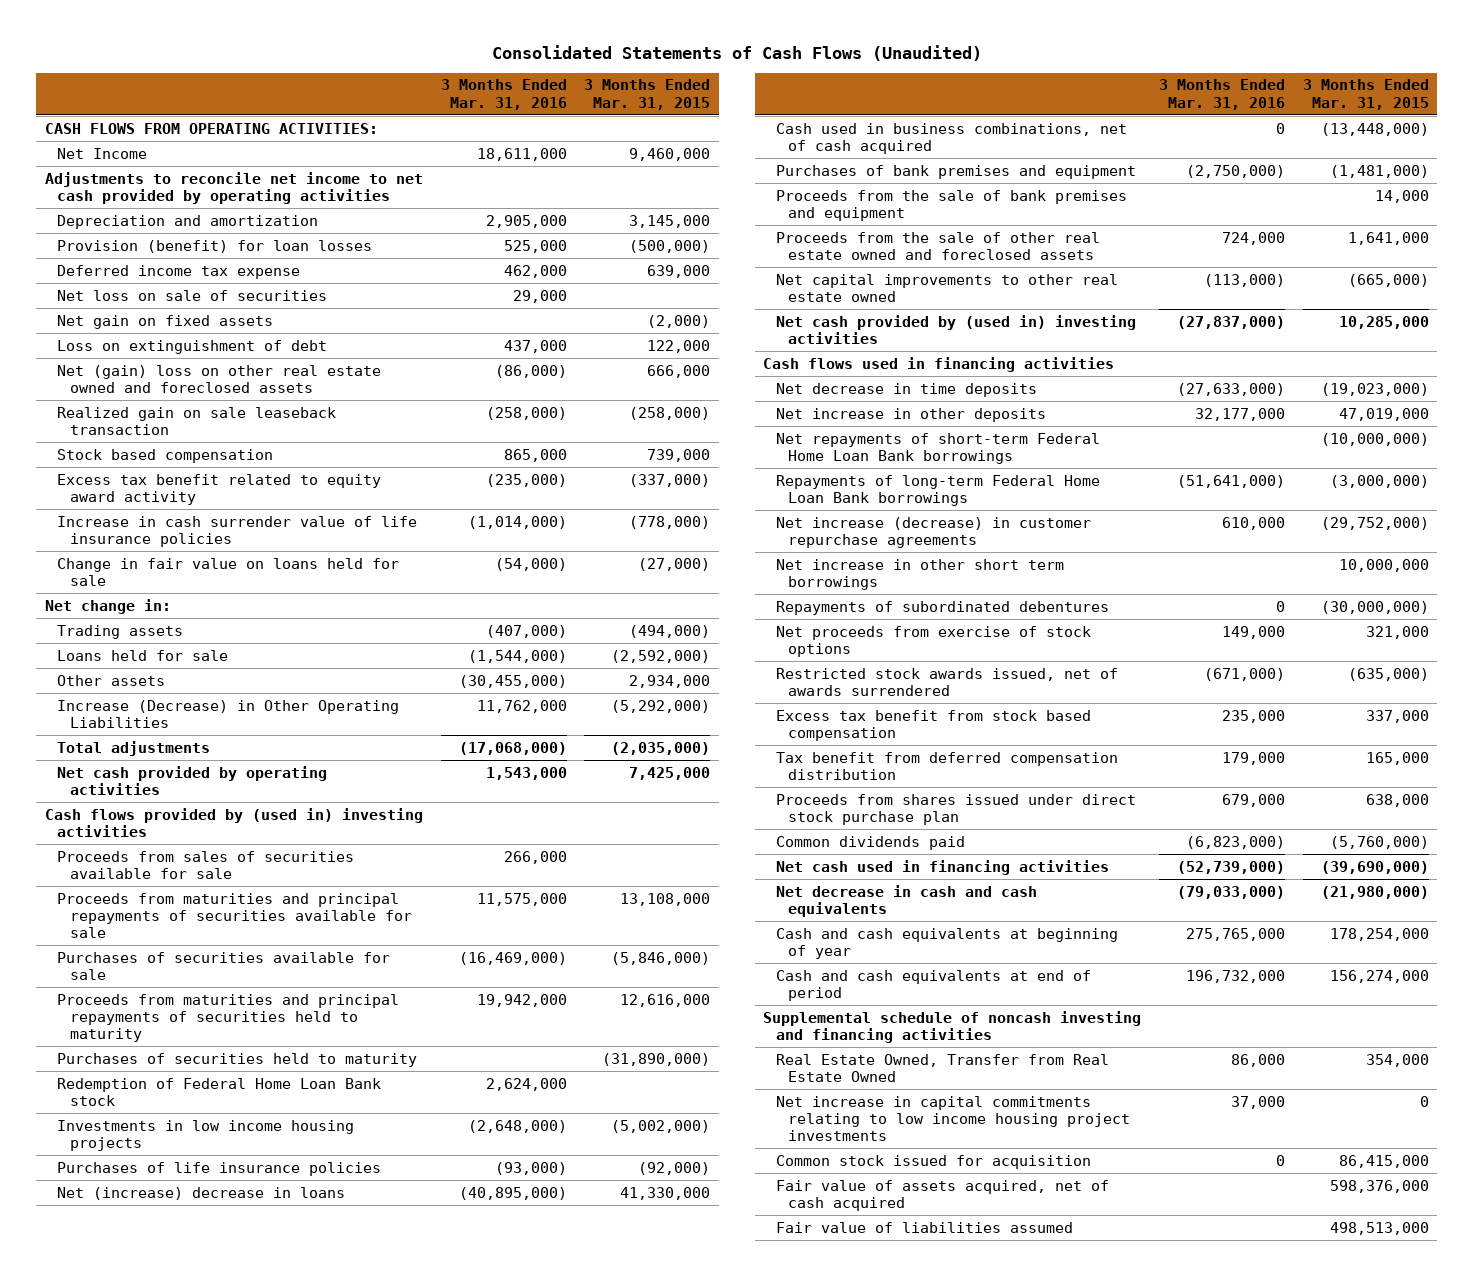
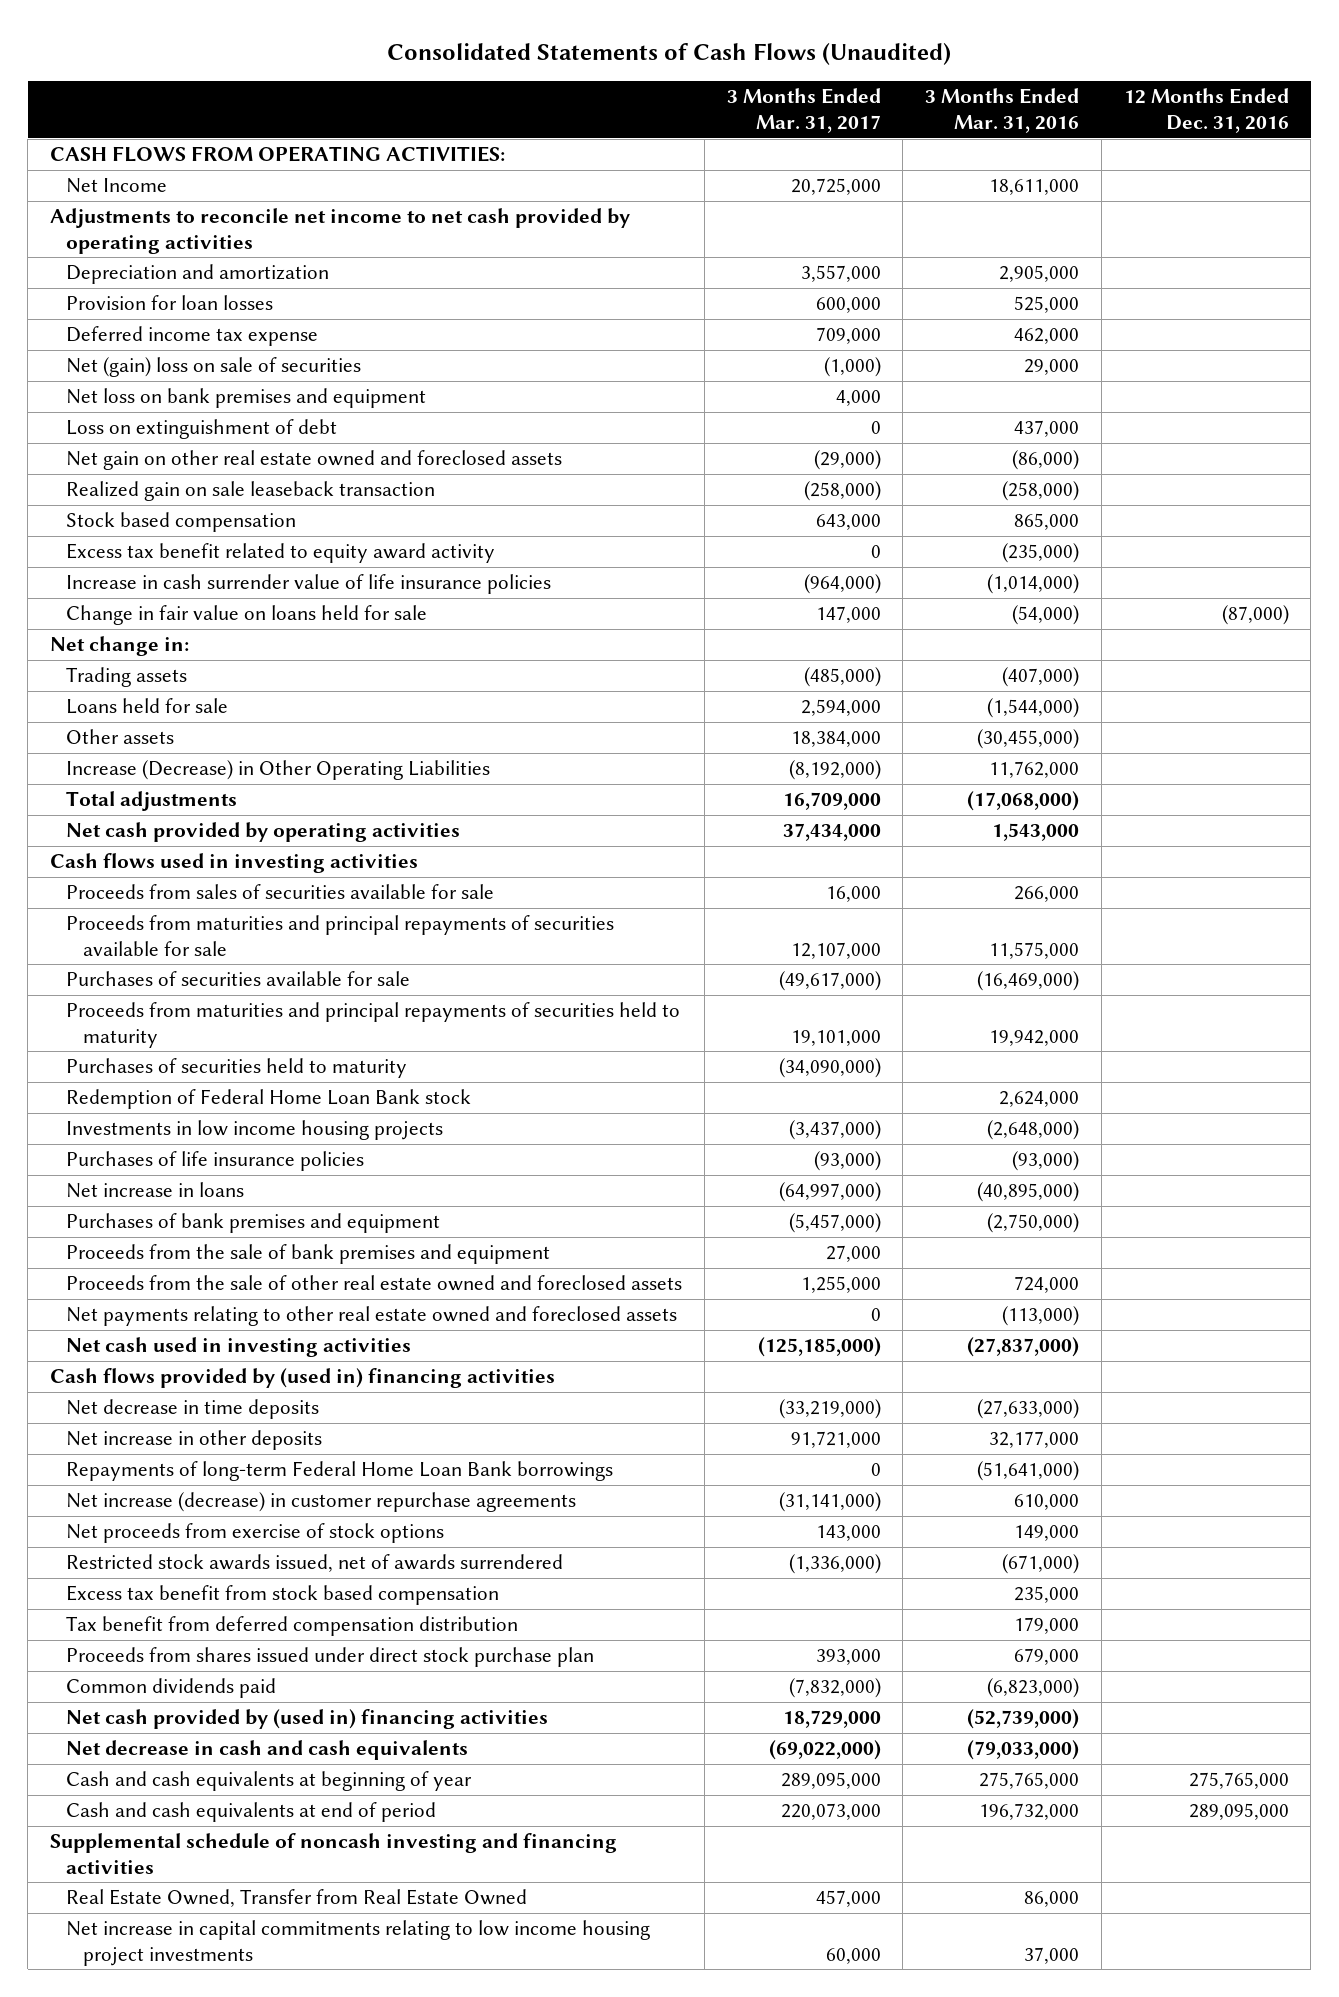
- | 3 Months Ended Mar. 31, 2016 | 3 Months Ended Mar. 31, 2015
+ | 3 Months Ended Mar. 31, 2017 | 3 Months Ended Mar. 31, 2016 | 12 Months Ended Dec. 31, 2016
- Provision (benefit) for loan losses | 525,000 | (500,000)
+ Provision for loan losses | 600,000 | 525,000 |
- Net loss on sale of securities | 29,000 |
- Net gain on fixed assets | | (2,000)
+ Net (gain) loss on sale of securities | (1,000) | 29,000 |
+ Net loss on bank premises and equipment | 4,000 | |
- Net (gain) loss on other real estate owned and foreclosed assets | (86,000) | 666,000
+ Net gain on other real estate owned and foreclosed assets | (29,000) | (86,000) |
- Cash flows provided by (used in) investing activities
+ Cash flows used in investing activities
- Net (increase) decrease in loans | (40,895,000) | 41,330,000
- Cash used in business combinations, net of cash acquired | 0 | (13,448,000)
+ Net increase in loans | (64,997,000) | (40,895,000) |
- Net capital improvements to other real estate owned | (113,000) | (665,000)
- Net cash provided by (used in) investing activities | (27,837,000) | 10,285,000
- Cash flows used in financing activities
+ Net payments relating to other real estate owned and foreclosed assets | 0 | (113,000) |
+ Net cash used in investing activities | (125,185,000) | (27,837,000) |
+ Cash flows provided by (used in) financing activities
- Net repayments of short-term Federal Home Loan Bank borrowings | | (10,000,000)
- Net increase in other short term borrowings | | 10,000,000
- Repayments of subordinated debentures | 0 | (30,000,000)
- Net cash used in financing activities | (52,739,000) | (39,690,000)
+ Net cash provided by (used in) financing activities | 18,729,000 | (52,739,000) |
- Common stock issued for acquisition | 0 | 86,415,000
- Fair value of assets acquired, net of cash acquired | | 598,376,000
- Fair value of liabilities assumed | | 498,513,000

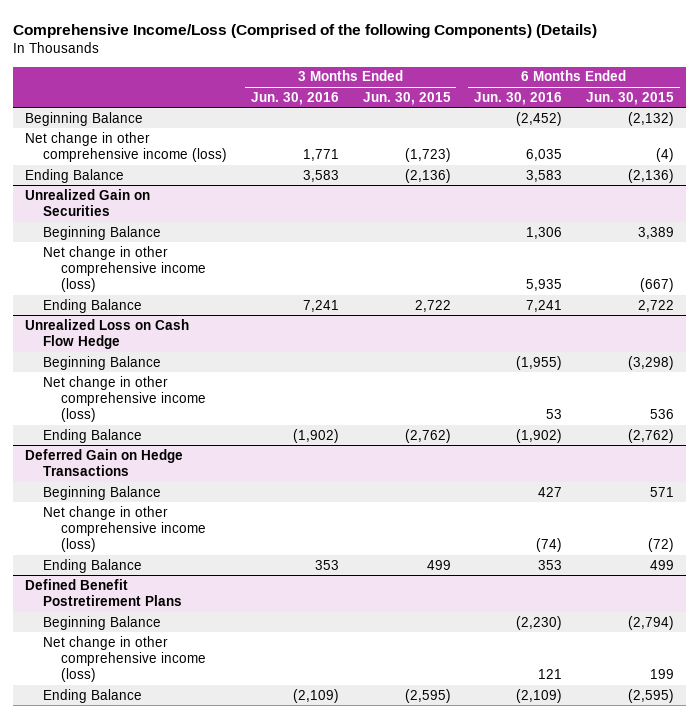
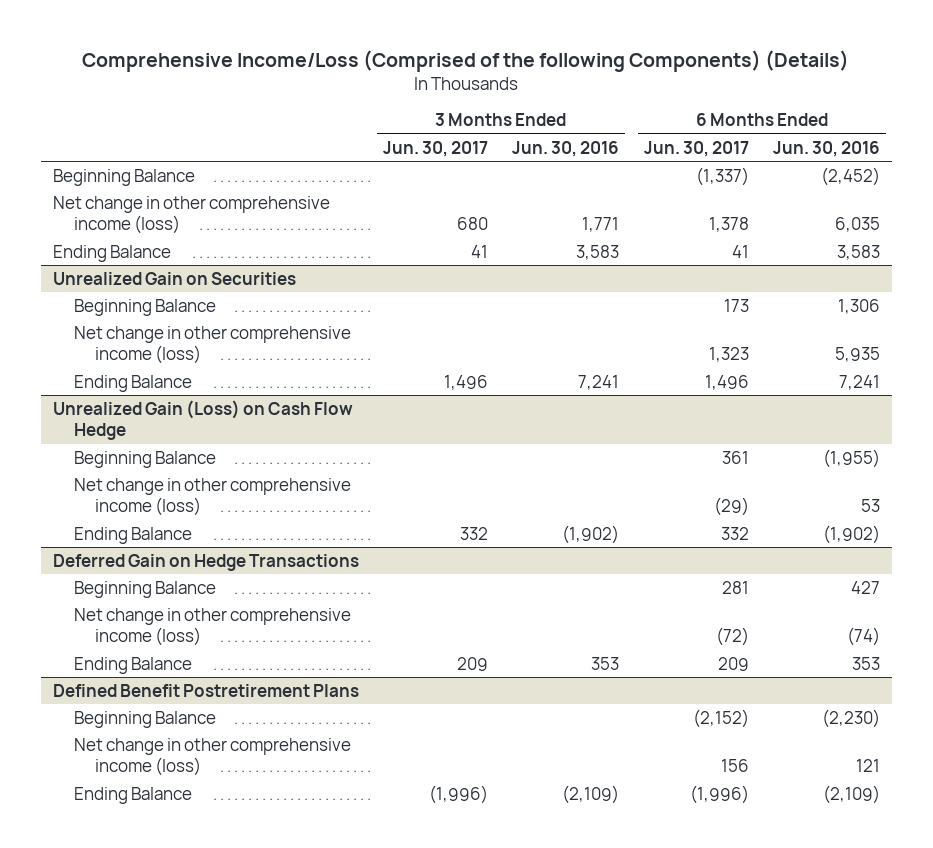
- | 3 Months Ended Jun. 30, 2016 | 3 Months Ended Jun. 30, 2015 | 6 Months Ended Jun. 30, 2016 | 6 Months Ended Jun. 30, 2015
+ | 3 Months Ended Jun. 30, 2017 | 3 Months Ended Jun. 30, 2016 | 6 Months Ended Jun. 30, 2017 | 6 Months Ended Jun. 30, 2016
- Unrealized Loss on Cash Flow Hedge
+ Unrealized Gain (Loss) on Cash Flow Hedge

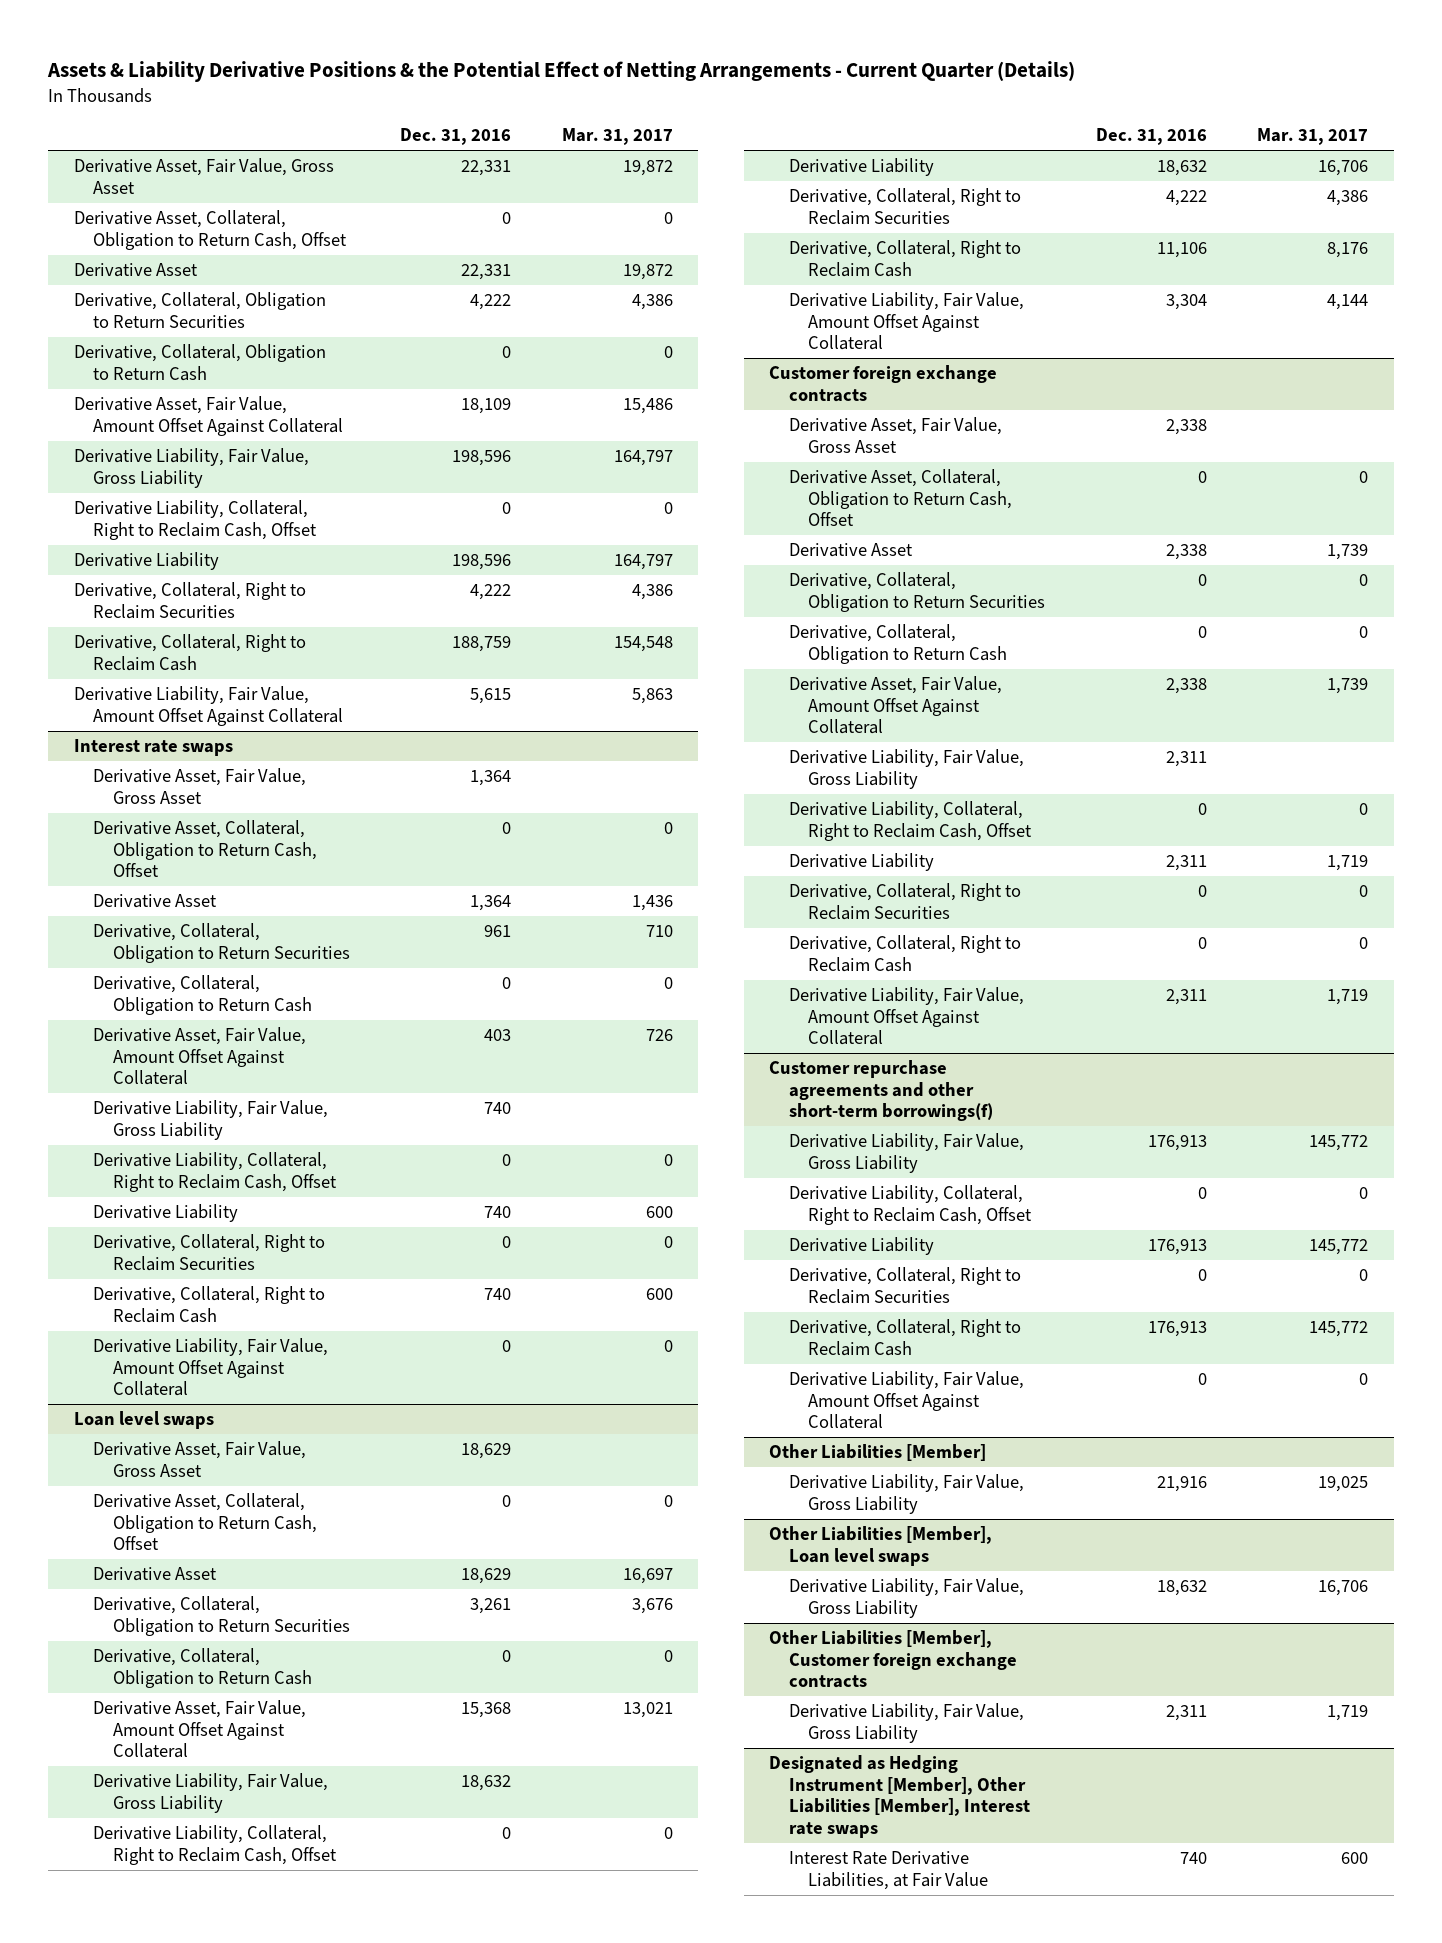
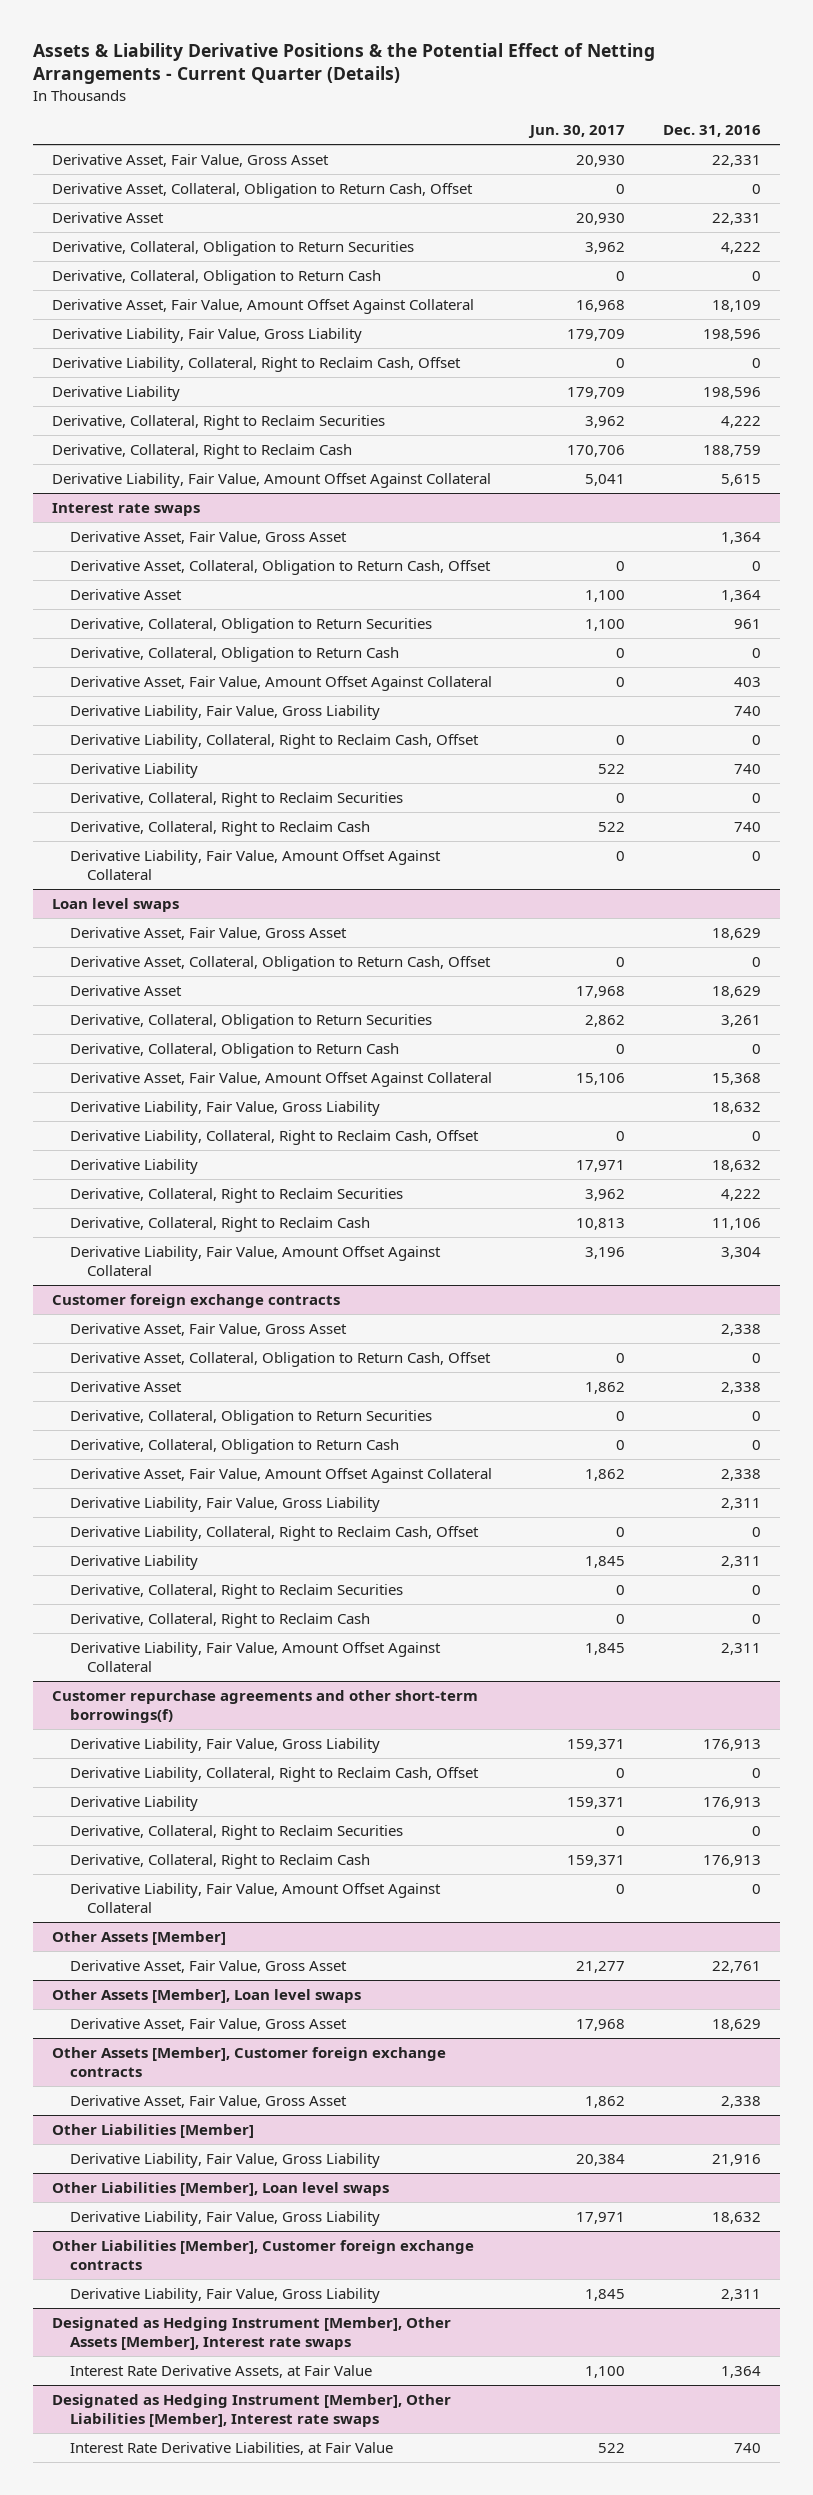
- | Dec. 31, 2016 | Mar. 31, 2017
+ | Jun. 30, 2017 | Dec. 31, 2016
+ Other Assets [Member]
+ Derivative Asset, Fair Value, Gross Asset | 21,277 | 22,761
+ Other Assets [Member], Loan level swaps
+ Derivative Asset, Fair Value, Gross Asset | 17,968 | 18,629
+ Other Assets [Member], Customer foreign exchange contracts
+ Derivative Asset, Fair Value, Gross Asset | 1,862 | 2,338
+ Designated as Hedging Instrument [Member], Other Assets [Member], Interest rate swaps
+ Interest Rate Derivative Assets, at Fair Value | 1,100 | 1,364

